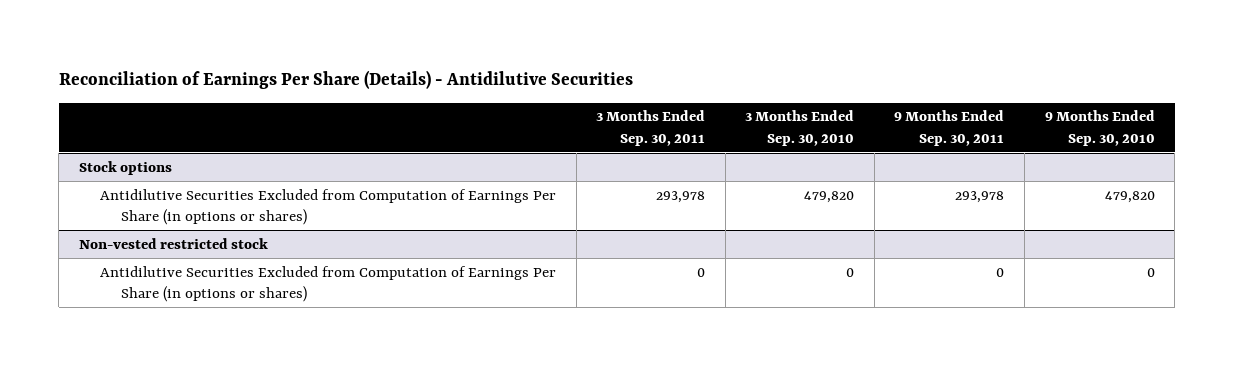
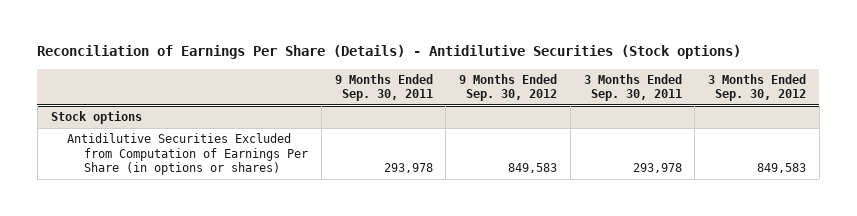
- Reconciliation of Earnings Per Share (Details) - Antidilutive Securities
+ Reconciliation of Earnings Per Share (Details) - Antidilutive Securities (Stock options)
- | 3 Months Ended Sep. 30, 2011 | 3 Months Ended Sep. 30, 2010 | 9 Months Ended Sep. 30, 2011 | 9 Months Ended Sep. 30, 2010
+ | 9 Months Ended Sep. 30, 2011 | 9 Months Ended Sep. 30, 2012 | 3 Months Ended Sep. 30, 2011 | 3 Months Ended Sep. 30, 2012
- Non-vested restricted stock
- Antidilutive Securities Excluded from Computation of Earnings Per Share (in options or shares) | 0 | 0 | 0 | 0

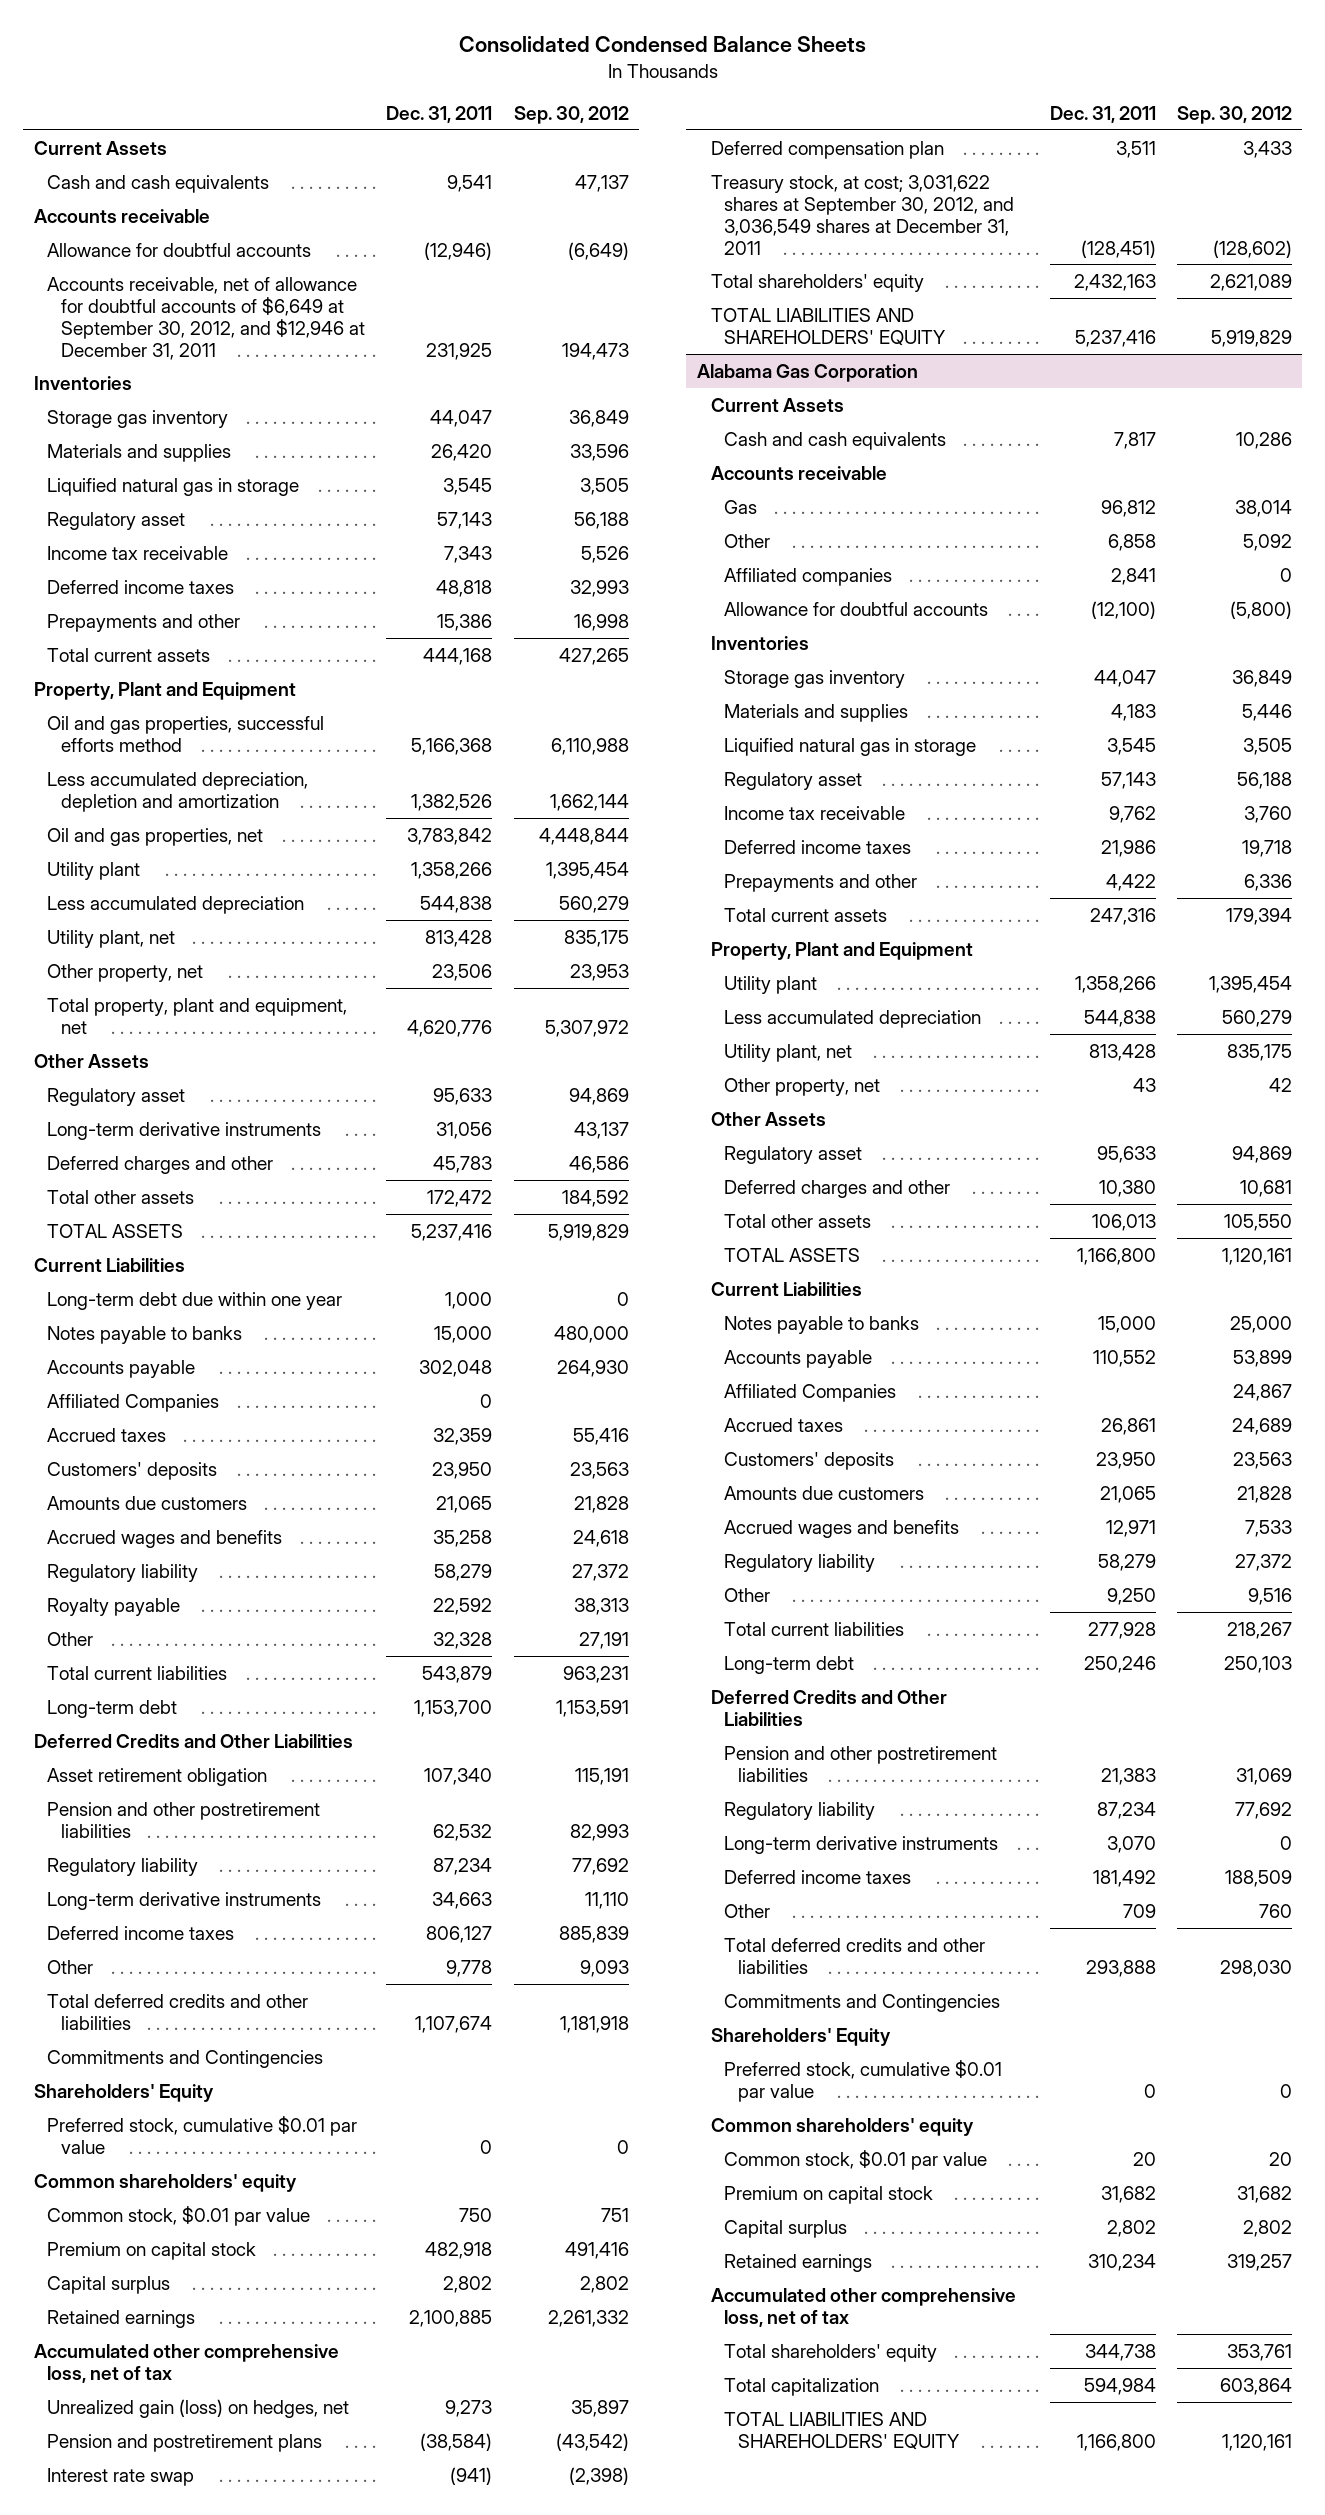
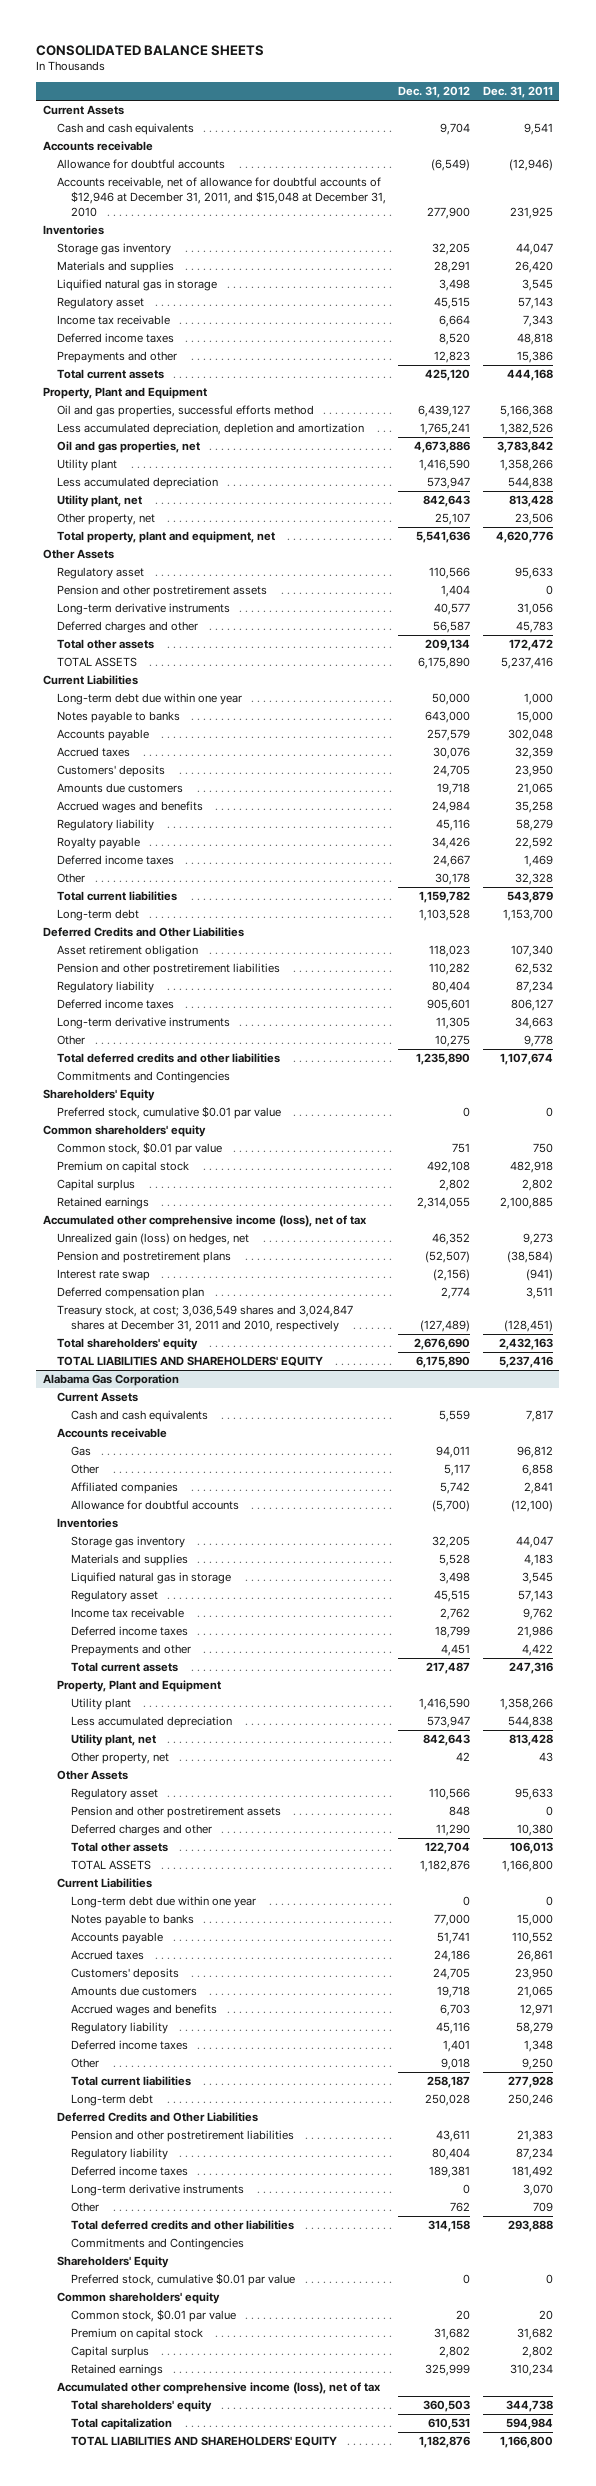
- Consolidated Condensed Balance Sheets
+ CONSOLIDATED BALANCE SHEETS
- | Dec. 31, 2011 | Sep. 30, 2012
+ | Dec. 31, 2012 | Dec. 31, 2011
- Accounts receivable, net of allowance for doubtful accounts of $6,649 at September 30, 2012, and $12,946 at December 31, 2011 | 231,925 | 194,473
+ Accounts receivable, net of allowance for doubtful accounts of $12,946 at December 31, 2011, and $15,048 at December 31, 2010 | 277,900 | 231,925
+ Pension and other postretirement assets | 1,404 | 0
- Affiliated Companies | 0 |
+ Deferred income taxes | 24,667 | 1,469
moved down: Long-term derivative instruments | 11,305 | 34,663
- Accumulated other comprehensive loss, net of tax
+ Accumulated other comprehensive income (loss), net of tax
- Treasury stock, at cost; 3,031,622 shares at September 30, 2012, and 3,036,549 shares at December 31, 2011 | (128,451) | (128,602)
+ Treasury stock, at cost; 3,036,549 shares and 3,024,847 shares at December 31, 2011 and 2010, respectively | (127,489) | (128,451)
@ Alabama Gas Corporation
+ Pension and other postretirement assets | 848 | 0
+ Long-term debt due within one year | 0 | 0
- Affiliated Companies | | 24,867
+ Deferred income taxes | 1,401 | 1,348
moved down: Long-term derivative instruments | 0 | 3,070
- Accumulated other comprehensive loss, net of tax
+ Accumulated other comprehensive income (loss), net of tax

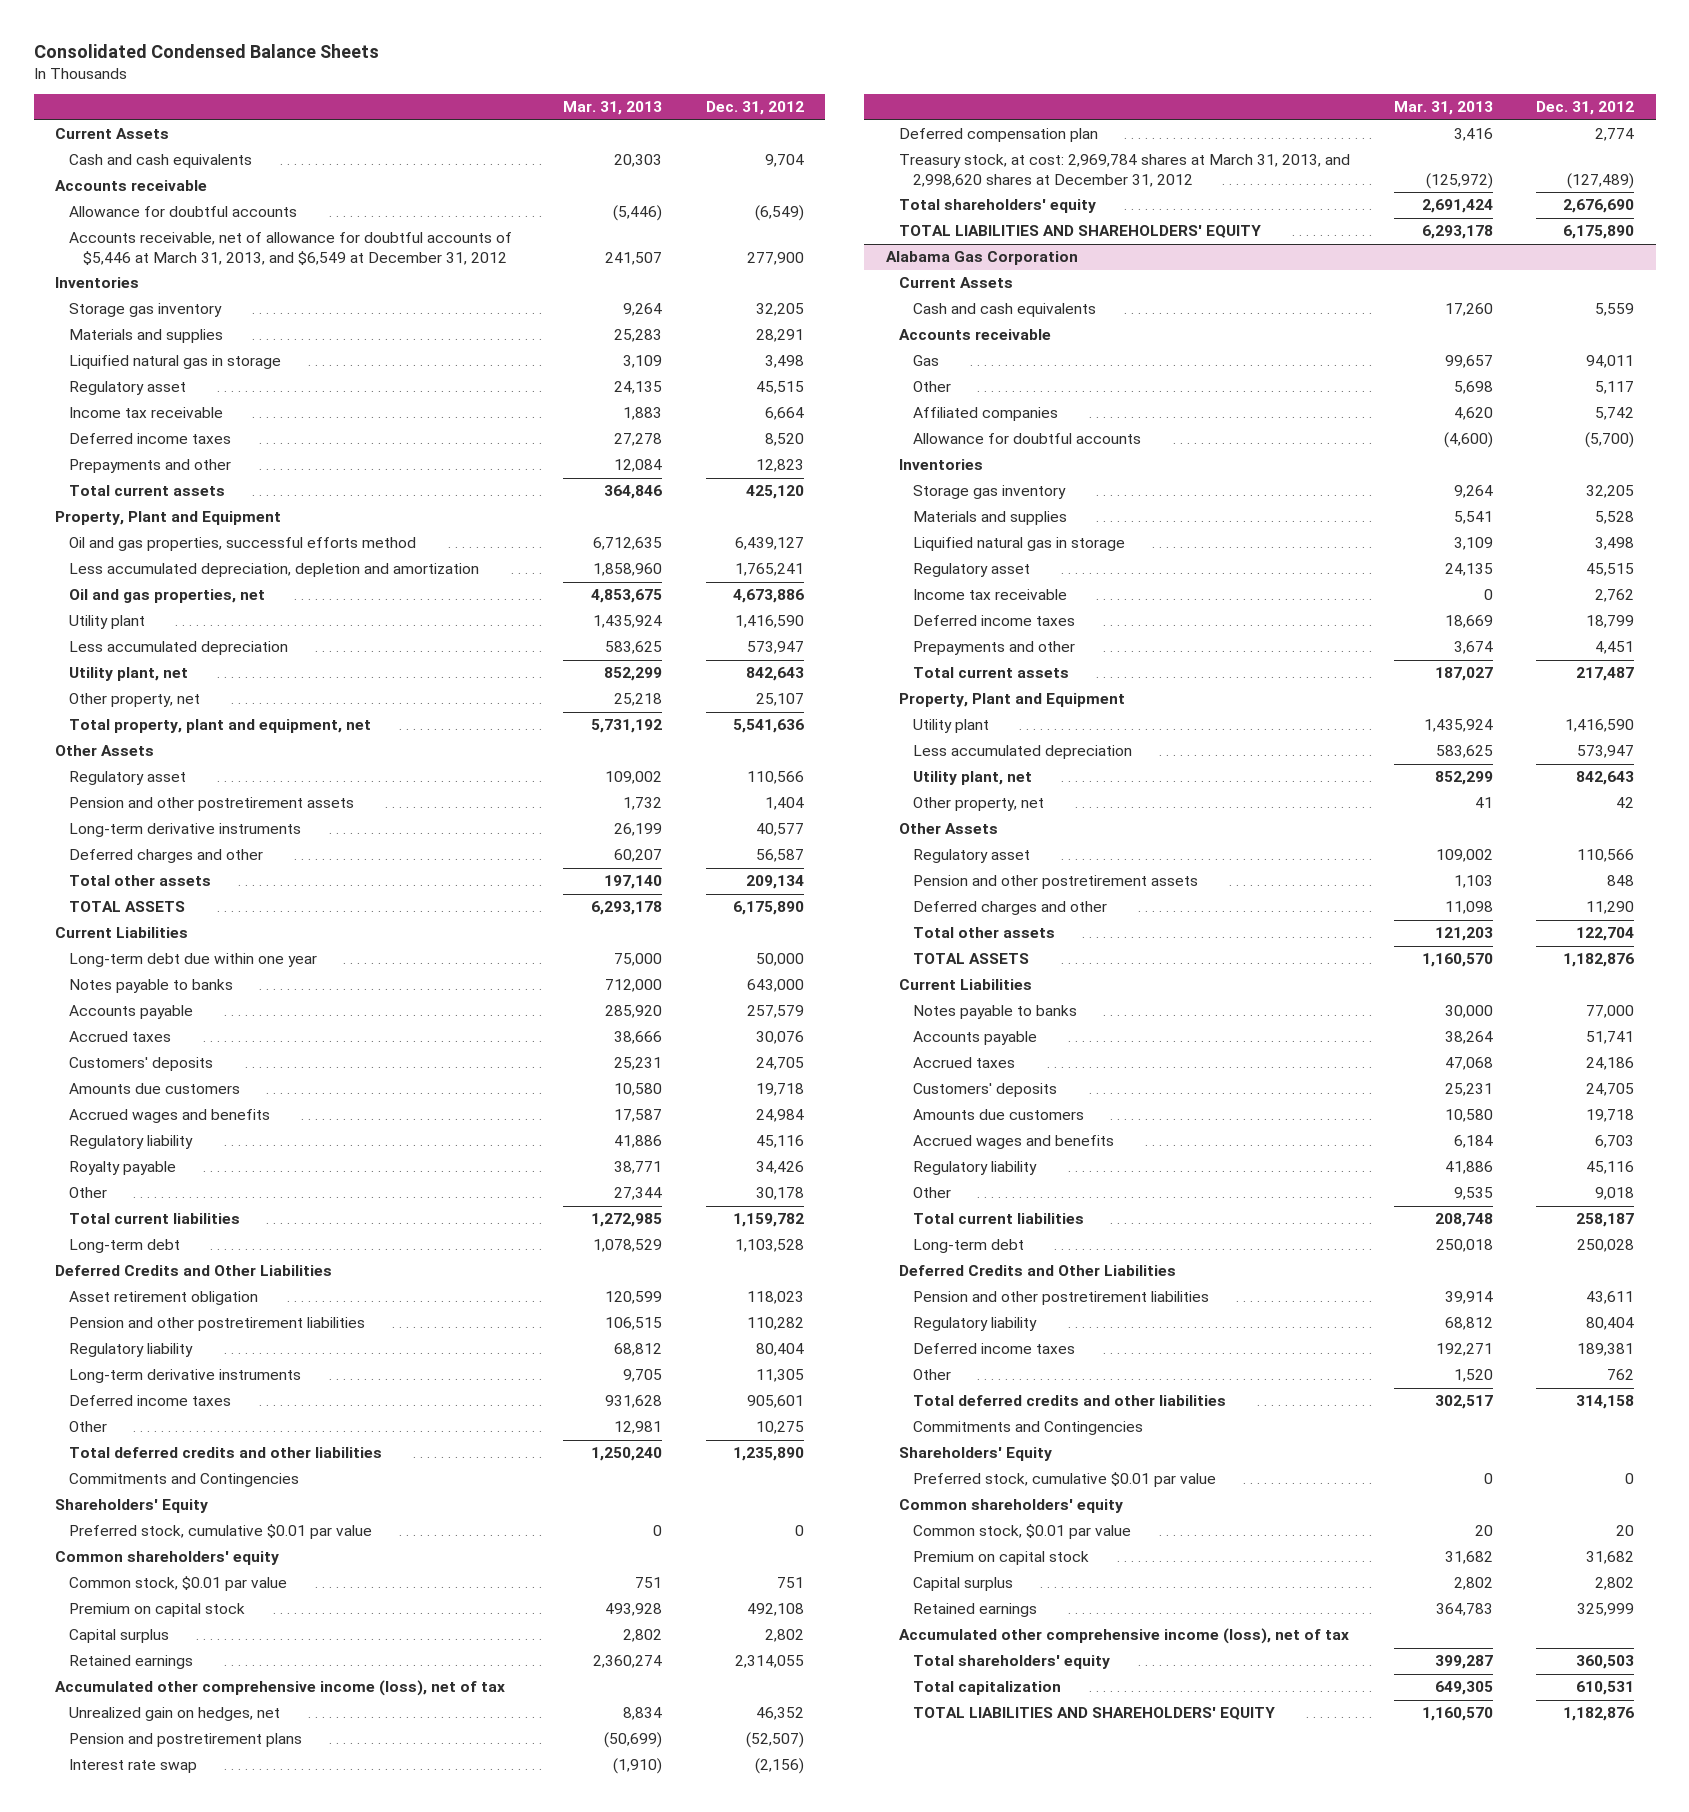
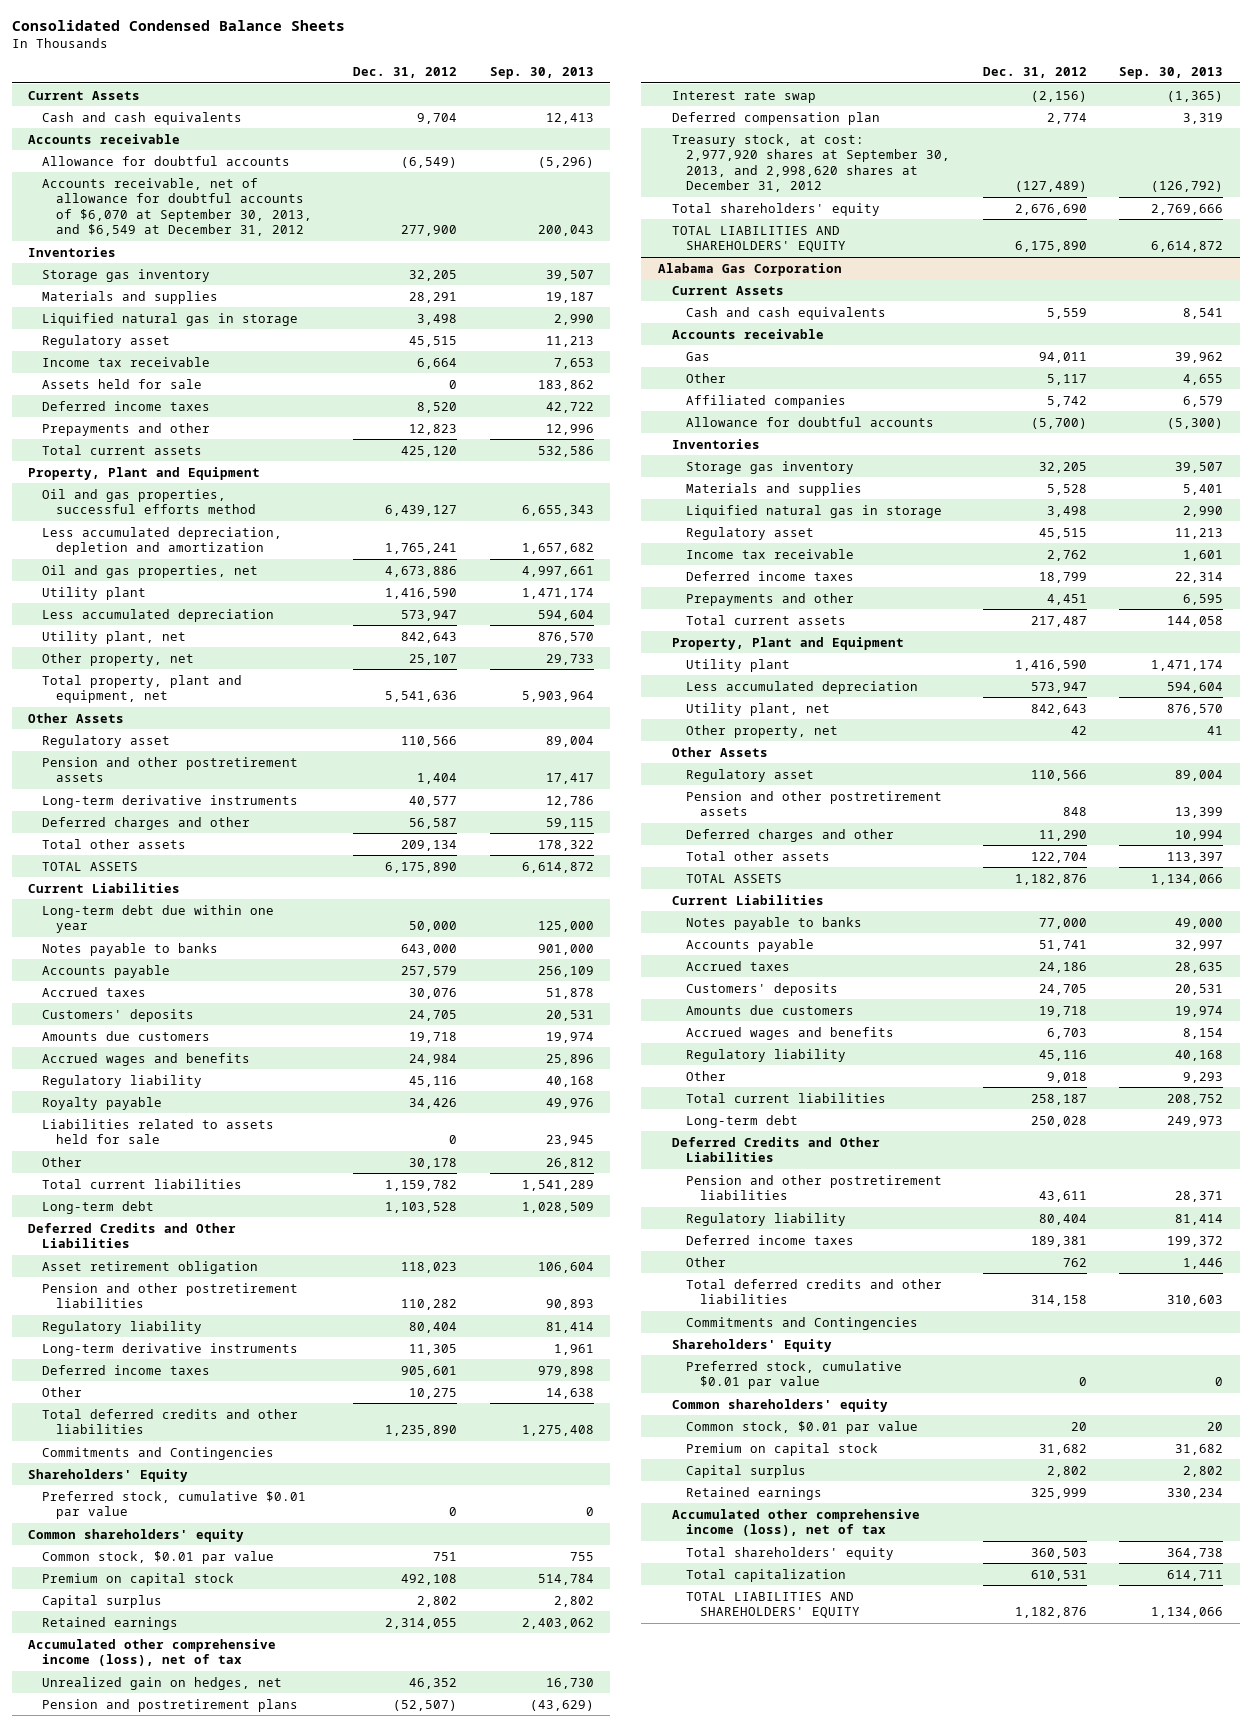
- | Mar. 31, 2013 | Dec. 31, 2012
+ | Dec. 31, 2012 | Sep. 30, 2013
- Accounts receivable, net of allowance for doubtful accounts of $5,446 at March 31, 2013, and $6,549 at December 31, 2012 | 241,507 | 277,900
+ Accounts receivable, net of allowance for doubtful accounts of $6,070 at September 30, 2013, and $6,549 at December 31, 2012 | 277,900 | 200,043
+ Assets held for sale | 0 | 183,862
+ Liabilities related to assets held for sale | 0 | 23,945
- Treasury stock, at cost: 2,969,784 shares at March 31, 2013, and 2,998,620 shares at December 31, 2012 | (125,972) | (127,489)
+ Treasury stock, at cost: 2,977,920 shares at September 30, 2013, and 2,998,620 shares at December 31, 2012 | (127,489) | (126,792)

